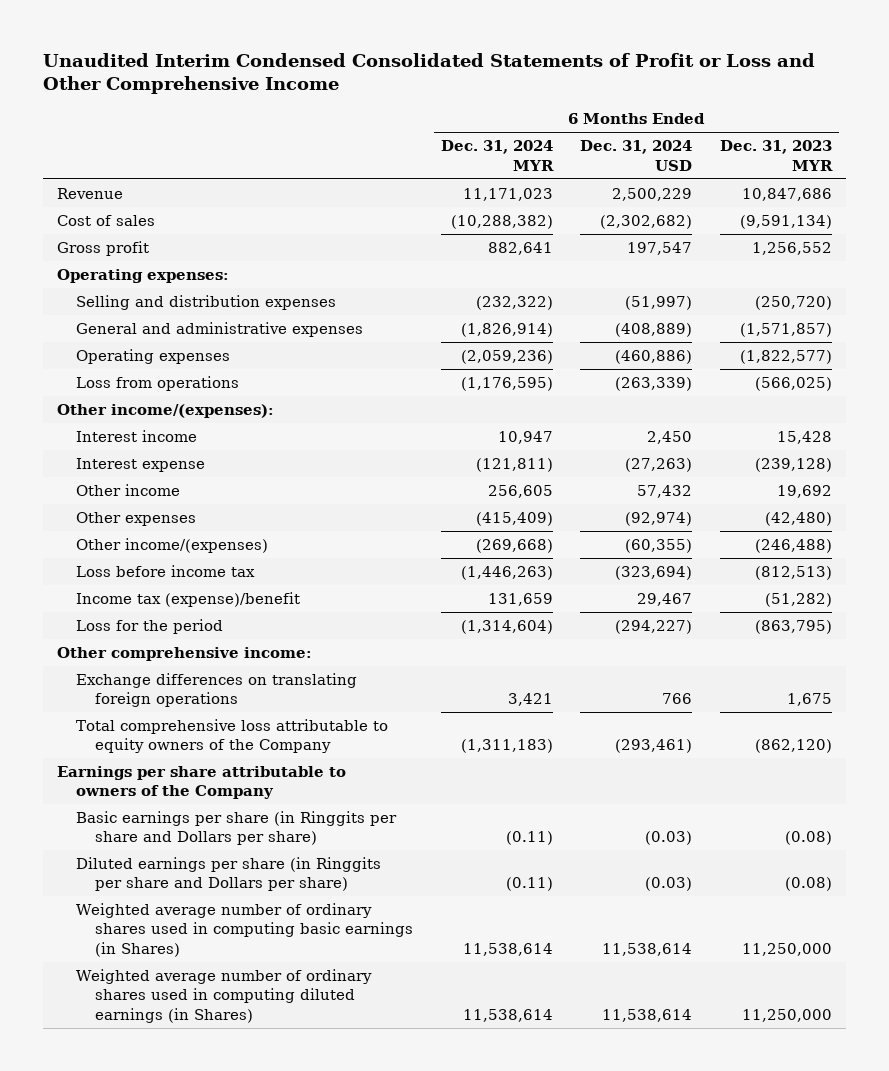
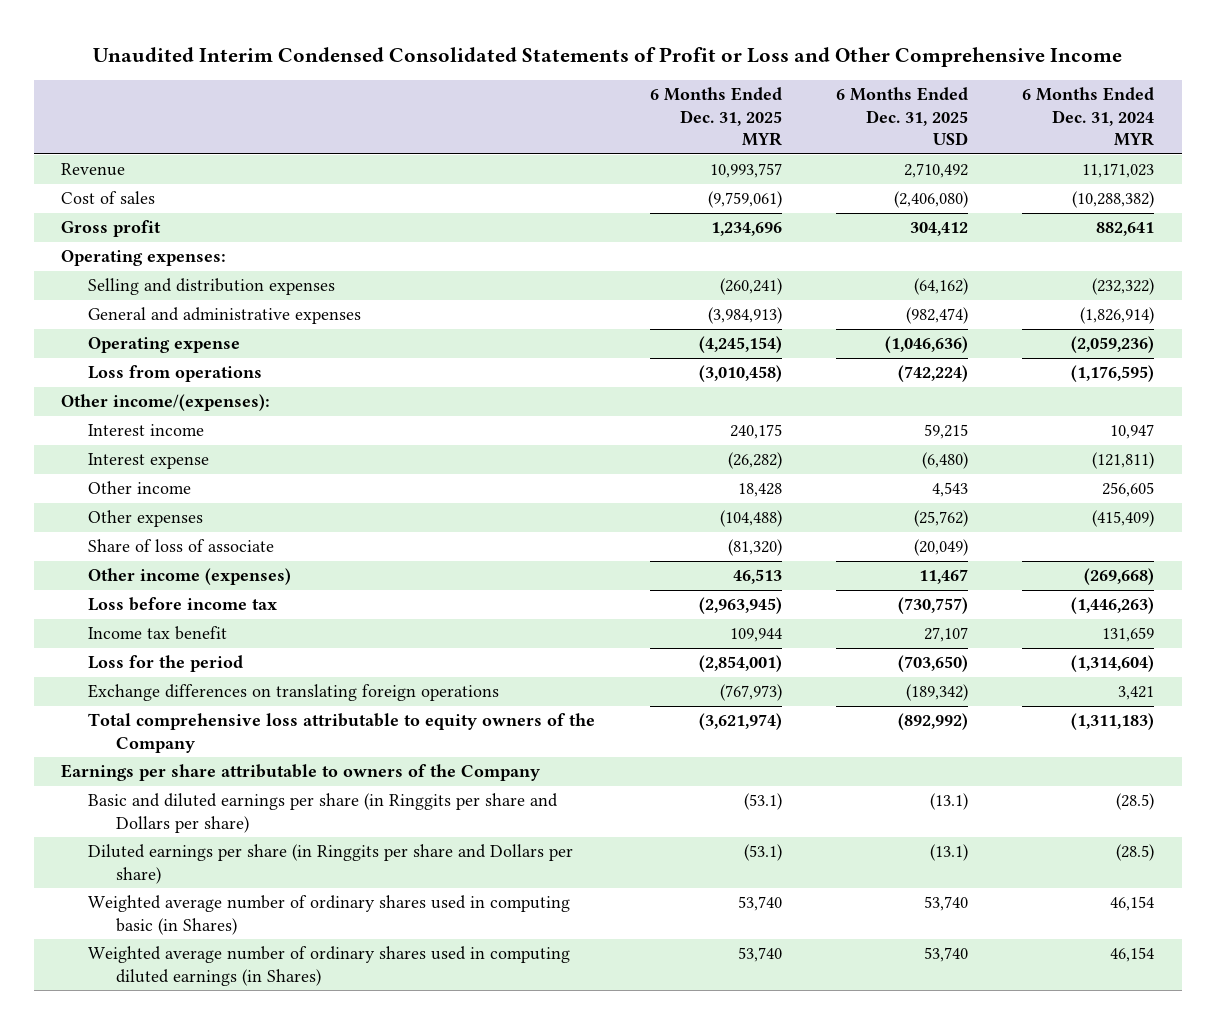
- | 6 Months Ended Dec. 31, 2024 MYR | 6 Months Ended Dec. 31, 2024 USD | 6 Months Ended Dec. 31, 2023 MYR
+ | 6 Months Ended Dec. 31, 2025 MYR | 6 Months Ended Dec. 31, 2025 USD | 6 Months Ended Dec. 31, 2024 MYR
- Operating expenses | (2,059,236) | (460,886) | (1,822,577)
+ Operating expense | (4,245,154) | (1,046,636) | (2,059,236)
- Other income/(expenses) | (269,668) | (60,355) | (246,488)
+ Share of loss of associate | (81,320) | (20,049) |
+ Other income (expenses) | 46,513 | 11,467 | (269,668)
- Income tax (expense)/benefit | 131,659 | 29,467 | (51,282)
+ Income tax benefit | 109,944 | 27,107 | 131,659
- Other comprehensive income:
- Basic earnings per share (in Ringgits per share and Dollars per share) | (0.11) | (0.03) | (0.08)
- Diluted earnings per share (in Ringgits per share and Dollars per share) | (0.11) | (0.03) | (0.08)
- Weighted average number of ordinary shares used in computing basic earnings (in Shares) | 11,538,614 | 11,538,614 | 11,250,000
- Weighted average number of ordinary shares used in computing diluted earnings (in Shares) | 11,538,614 | 11,538,614 | 11,250,000
+ Basic and diluted earnings per share (in Ringgits per share and Dollars per share) | (53.1) | (13.1) | (28.5)
+ Diluted earnings per share (in Ringgits per share and Dollars per share) | (53.1) | (13.1) | (28.5)
+ Weighted average number of ordinary shares used in computing basic (in Shares) | 53,740 | 53,740 | 46,154
+ Weighted average number of ordinary shares used in computing diluted earnings (in Shares) | 53,740 | 53,740 | 46,154

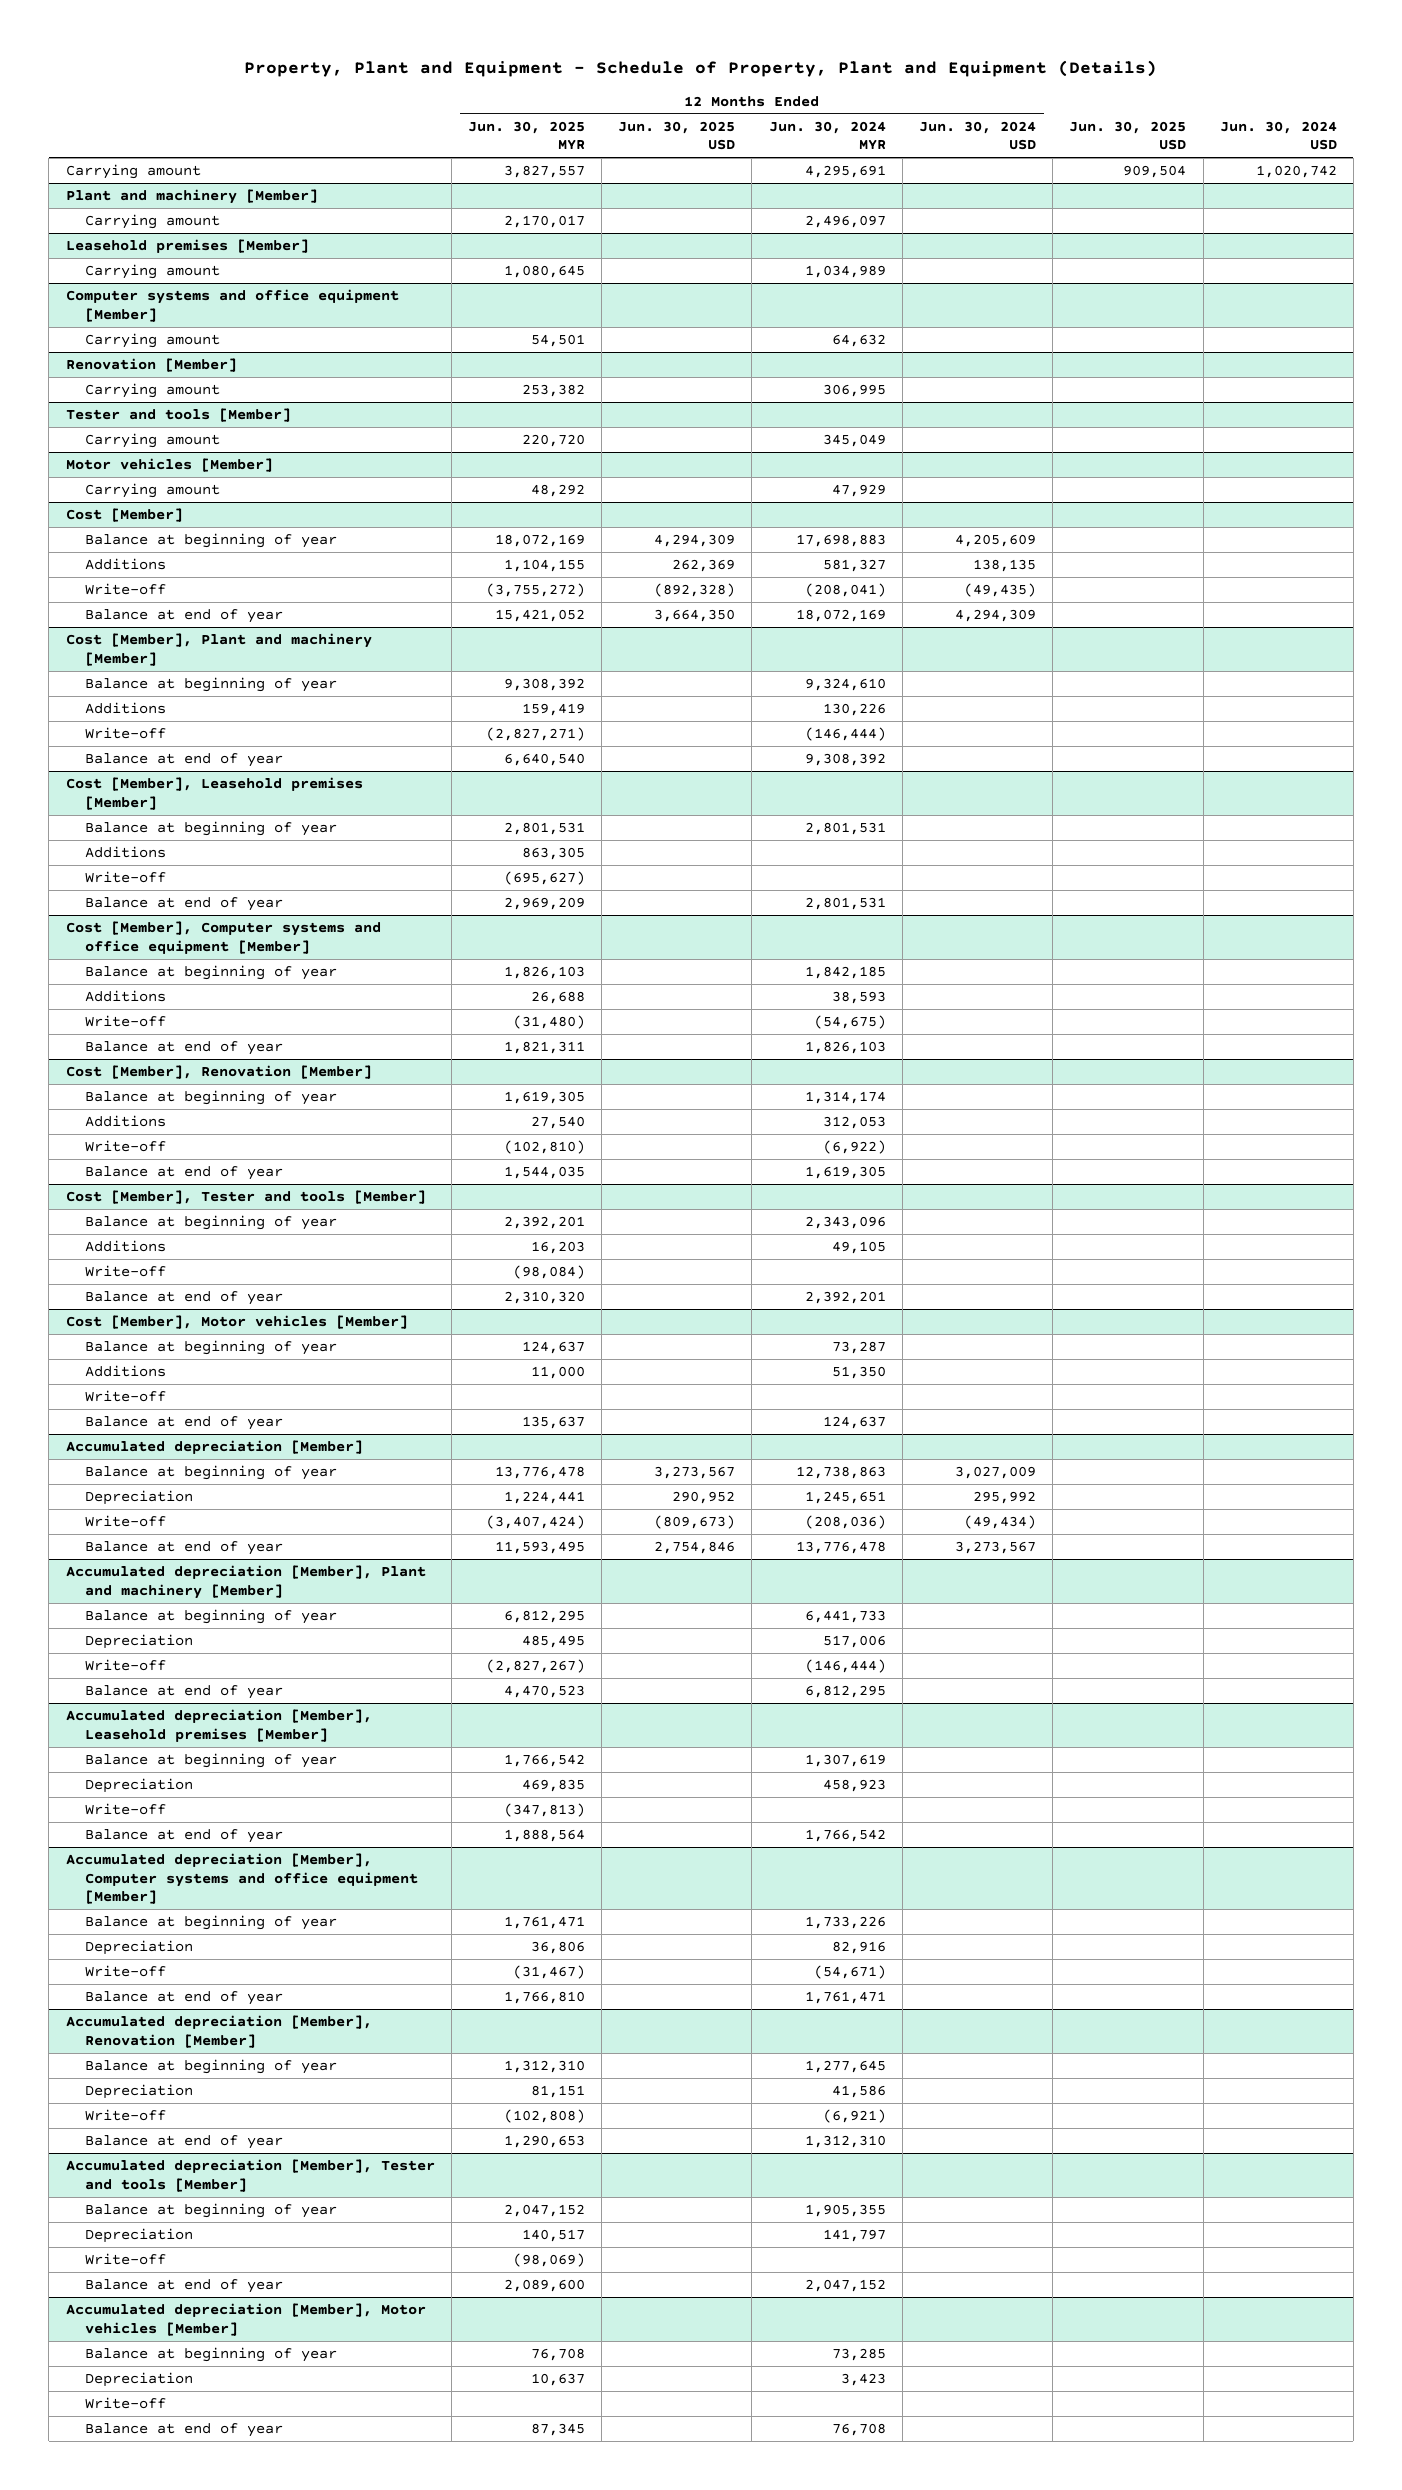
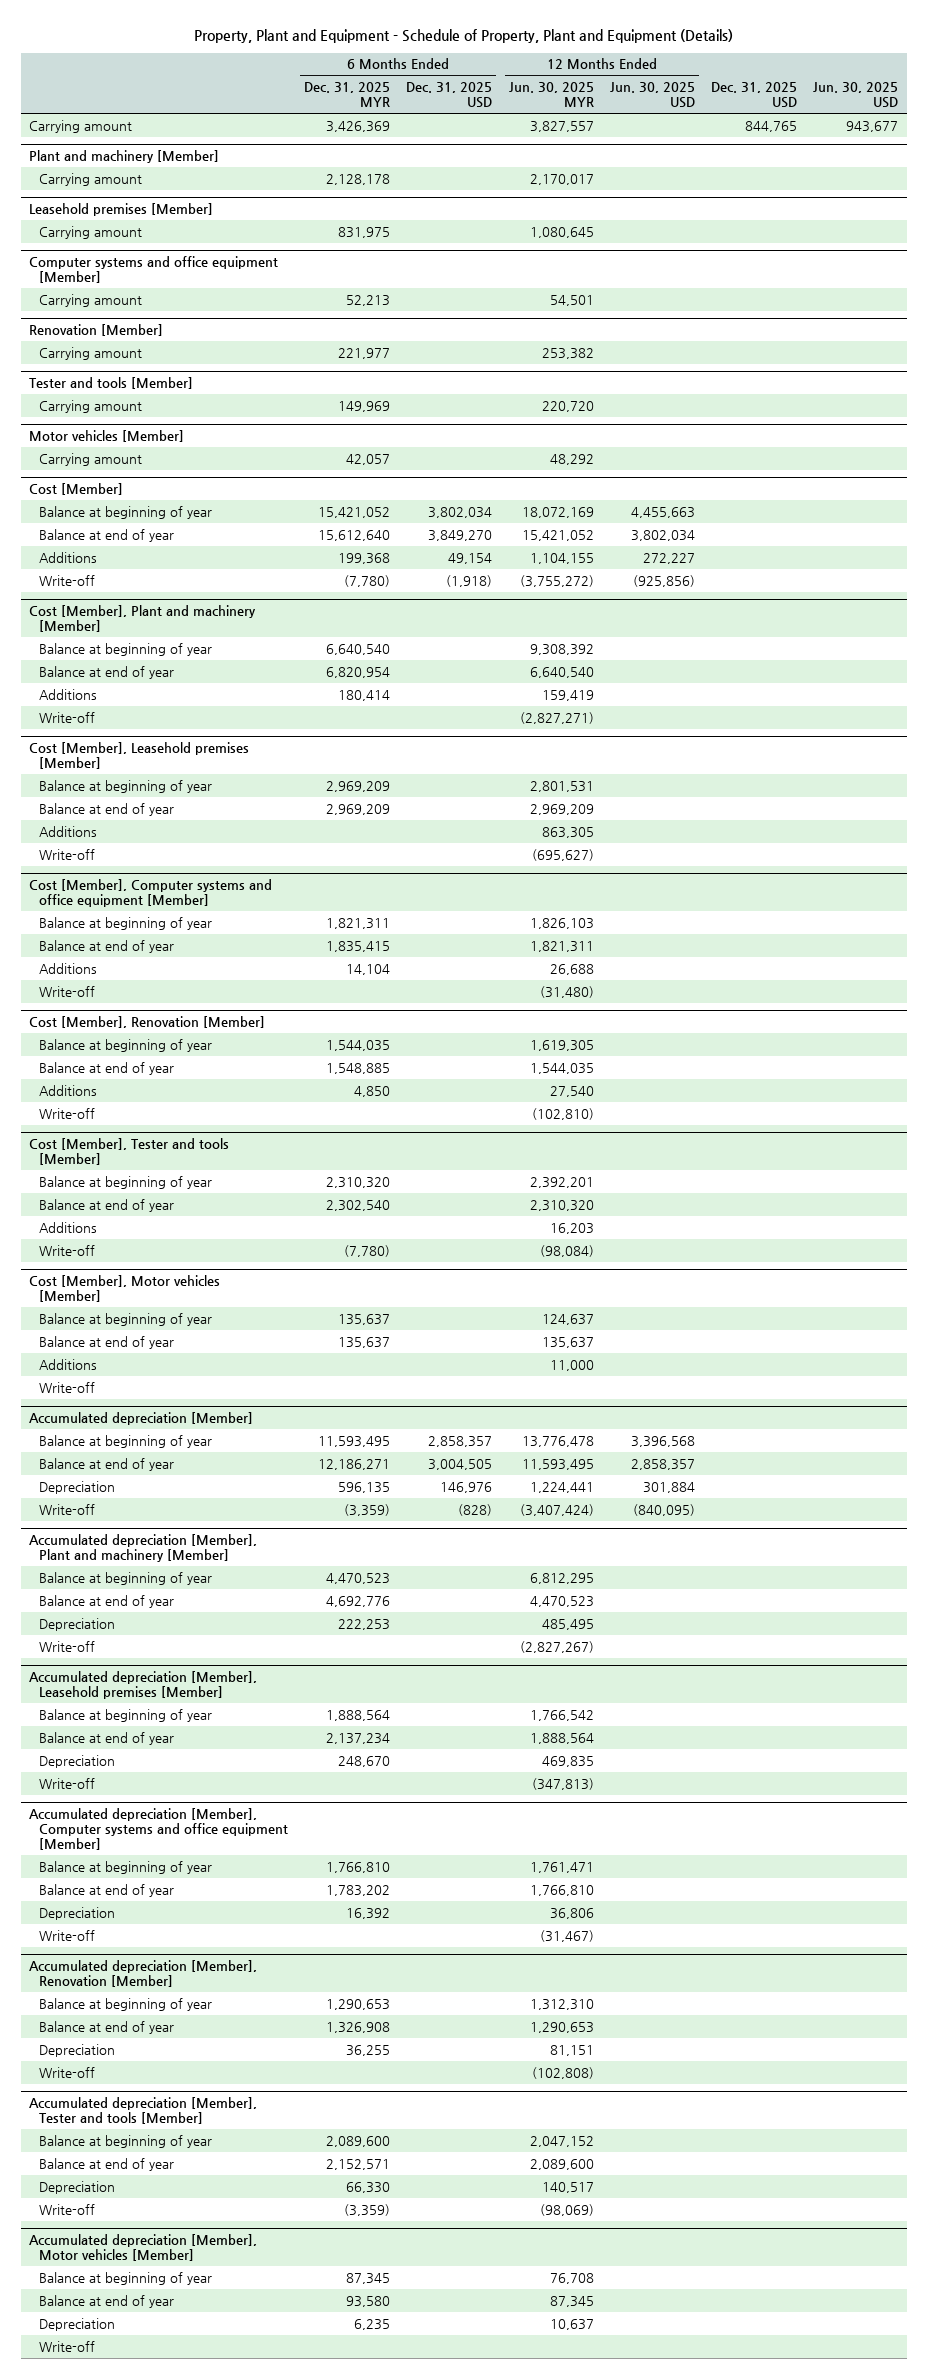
- | 12 Months Ended Jun. 30, 2025 MYR | 12 Months Ended Jun. 30, 2025 USD | 12 Months Ended Jun. 30, 2024 MYR | 12 Months Ended Jun. 30, 2024 USD | Jun. 30, 2025 USD | Jun. 30, 2024 USD
+ | 6 Months Ended Dec. 31, 2025 MYR | 6 Months Ended Dec. 31, 2025 USD | 12 Months Ended Jun. 30, 2025 MYR | 12 Months Ended Jun. 30, 2025 USD | Dec. 31, 2025 USD | Jun. 30, 2025 USD
- Carrying amount | 3,827,557 | | 4,295,691 | | 909,504 | 1,020,742
+ Carrying amount | 3,426,369 | | 3,827,557 | | 844,765 | 943,677
@ Cost [Member]
- Balance at beginning of year | 18,072,169 | 4,294,309 | 17,698,883 | 4,205,609 | |
- Additions | 1,104,155 | 262,369 | 581,327 | 138,135 | |
- Write-off | (3,755,272) | (892,328) | (208,041) | (49,435) | |
- Balance at end of year | 15,421,052 | 3,664,350 | 18,072,169 | 4,294,309 | |
+ Balance at beginning of year | 15,421,052 | 3,802,034 | 18,072,169 | 4,455,663 | |
+ Balance at end of year | 15,612,640 | 3,849,270 | 15,421,052 | 3,802,034 | |
+ Additions | 199,368 | 49,154 | 1,104,155 | 272,227 | |
+ Write-off | (7,780) | (1,918) | (3,755,272) | (925,856) | |
@ Cost [Member], Plant and machinery [Member]
moved up: Balance at end of year | 6,820,954 | | 6,640,540 | | |
@ Cost [Member], Leasehold premises [Member]
moved up: Balance at end of year | 2,969,209 | | 2,969,209 | | |
@ Cost [Member], Computer systems and office equipment [Member]
moved up: Balance at end of year | 1,835,415 | | 1,821,311 | | |
@ Cost [Member], Renovation [Member]
moved up: Balance at end of year | 1,548,885 | | 1,544,035 | | |
@ Cost [Member], Tester and tools [Member]
moved up: Balance at end of year | 2,302,540 | | 2,310,320 | | |
@ Cost [Member], Motor vehicles [Member]
moved up: Balance at end of year | 135,637 | | 135,637 | | |
@ Accumulated depreciation [Member]
- Balance at beginning of year | 13,776,478 | 3,273,567 | 12,738,863 | 3,027,009 | |
- Depreciation | 1,224,441 | 290,952 | 1,245,651 | 295,992 | |
- Write-off | (3,407,424) | (809,673) | (208,036) | (49,434) | |
- Balance at end of year | 11,593,495 | 2,754,846 | 13,776,478 | 3,273,567 | |
+ Balance at beginning of year | 11,593,495 | 2,858,357 | 13,776,478 | 3,396,568 | |
+ Balance at end of year | 12,186,271 | 3,004,505 | 11,593,495 | 2,858,357 | |
+ Depreciation | 596,135 | 146,976 | 1,224,441 | 301,884 | |
+ Write-off | (3,359) | (828) | (3,407,424) | (840,095) | |
@ Accumulated depreciation [Member], Plant and machinery [Member]
moved up: Balance at end of year | 4,692,776 | | 4,470,523 | | |
@ Accumulated depreciation [Member], Leasehold premises [Member]
moved up: Balance at end of year | 2,137,234 | | 1,888,564 | | |
@ Accumulated depreciation [Member], Computer systems and office equipment [Member]
moved up: Balance at end of year | 1,783,202 | | 1,766,810 | | |
@ Accumulated depreciation [Member], Renovation [Member]
moved up: Balance at end of year | 1,326,908 | | 1,290,653 | | |
@ Accumulated depreciation [Member], Tester and tools [Member]
moved up: Balance at end of year | 2,152,571 | | 2,089,600 | | |
@ Accumulated depreciation [Member], Motor vehicles [Member]
moved up: Balance at end of year | 93,580 | | 87,345 | | |

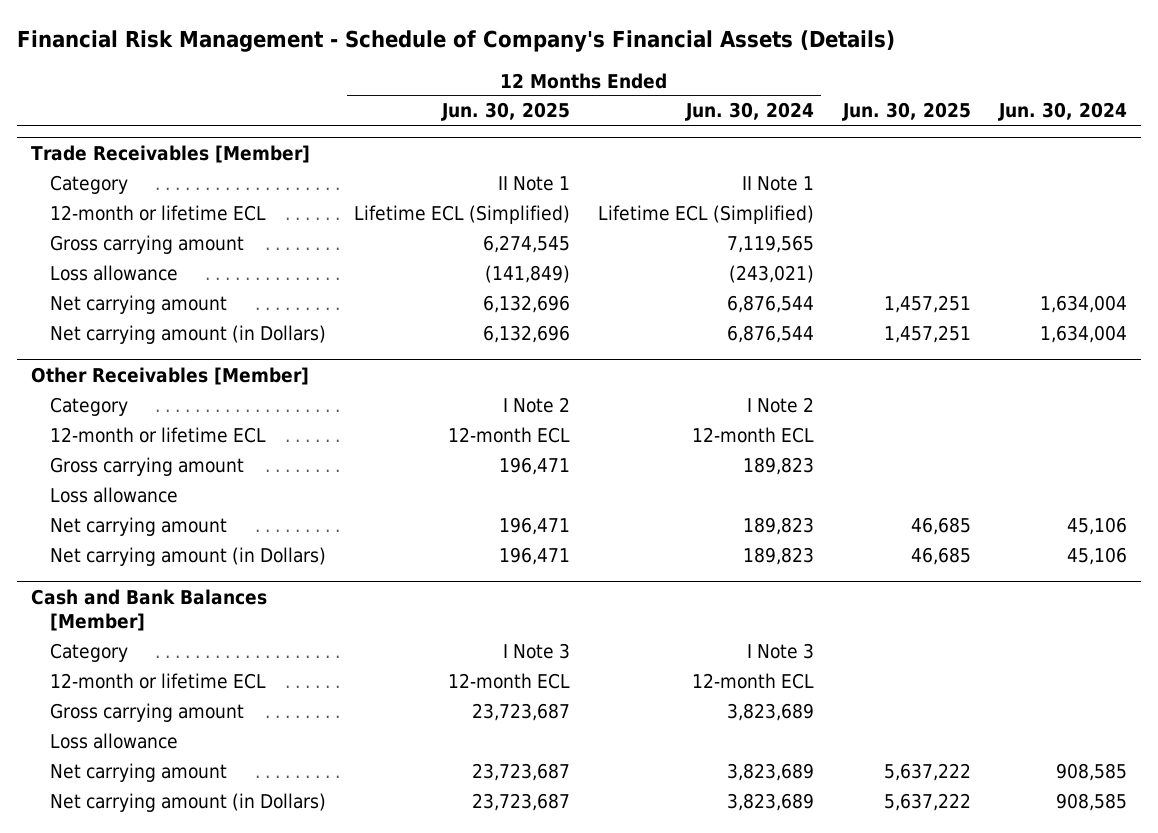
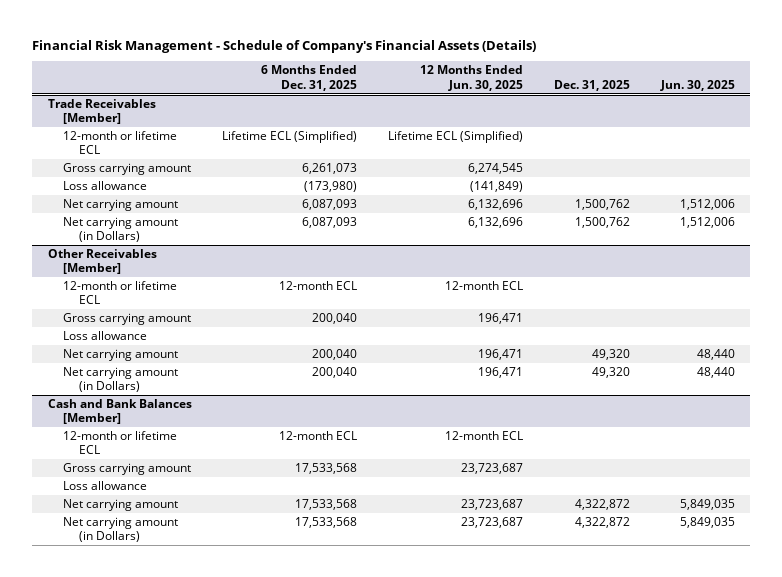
- | 12 Months Ended Jun. 30, 2025 | 12 Months Ended Jun. 30, 2024 | Jun. 30, 2025 | Jun. 30, 2024
+ | 6 Months Ended Dec. 31, 2025 | 12 Months Ended Jun. 30, 2025 | Dec. 31, 2025 | Jun. 30, 2025
@ Trade Receivables [Member]
- Category | II Note 1 | II Note 1 | |
- Net carrying amount | 6,132,696 | 6,876,544 | 1,457,251 | 1,634,004
- Net carrying amount (in Dollars) | 6,132,696 | 6,876,544 | 1,457,251 | 1,634,004
+ Net carrying amount | 6,087,093 | 6,132,696 | 1,500,762 | 1,512,006
+ Net carrying amount (in Dollars) | 6,087,093 | 6,132,696 | 1,500,762 | 1,512,006
@ Other Receivables [Member]
- Category | I Note 2 | I Note 2 | |
- Net carrying amount | 196,471 | 189,823 | 46,685 | 45,106
- Net carrying amount (in Dollars) | 196,471 | 189,823 | 46,685 | 45,106
+ Net carrying amount | 200,040 | 196,471 | 49,320 | 48,440
+ Net carrying amount (in Dollars) | 200,040 | 196,471 | 49,320 | 48,440
@ Cash and Bank Balances [Member]
- Category | I Note 3 | I Note 3 | |
- Net carrying amount | 23,723,687 | 3,823,689 | 5,637,222 | 908,585
- Net carrying amount (in Dollars) | 23,723,687 | 3,823,689 | 5,637,222 | 908,585
+ Net carrying amount | 17,533,568 | 23,723,687 | 4,322,872 | 5,849,035
+ Net carrying amount (in Dollars) | 17,533,568 | 23,723,687 | 4,322,872 | 5,849,035

